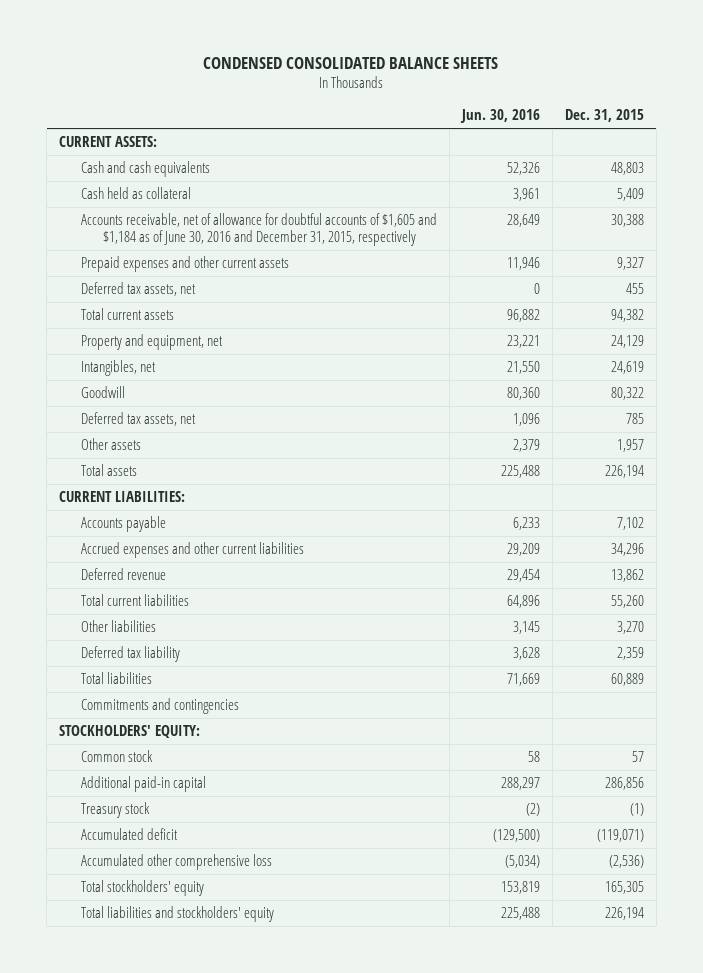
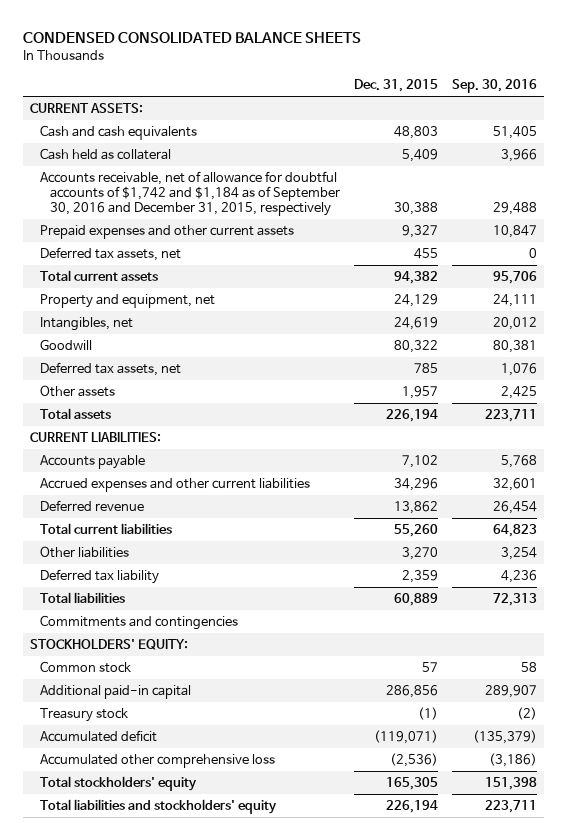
- | Jun. 30, 2016 | Dec. 31, 2015
+ | Dec. 31, 2015 | Sep. 30, 2016
- Accounts receivable, net of allowance for doubtful accounts of $1,605 and $1,184 as of June 30, 2016 and December 31, 2015, respectively | 28,649 | 30,388
+ Accounts receivable, net of allowance for doubtful accounts of $1,742 and $1,184 as of September 30, 2016 and December 31, 2015, respectively | 30,388 | 29,488

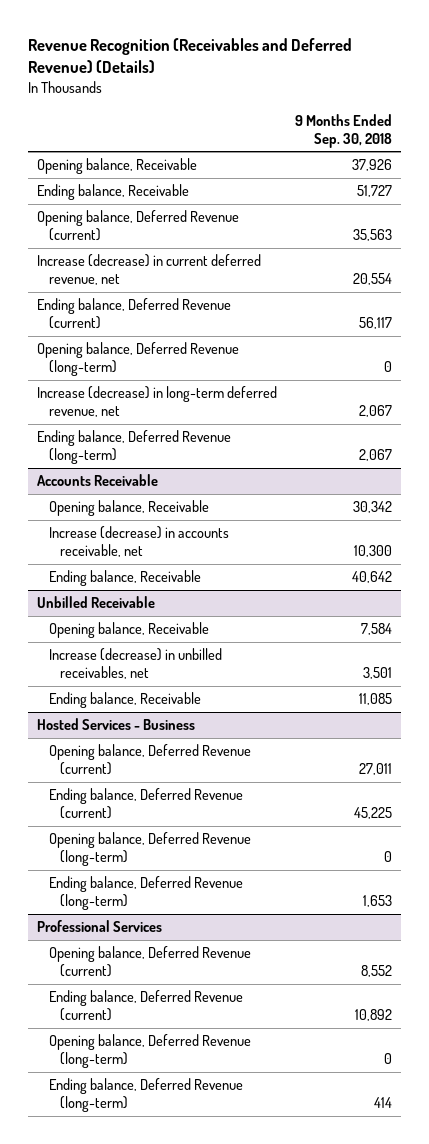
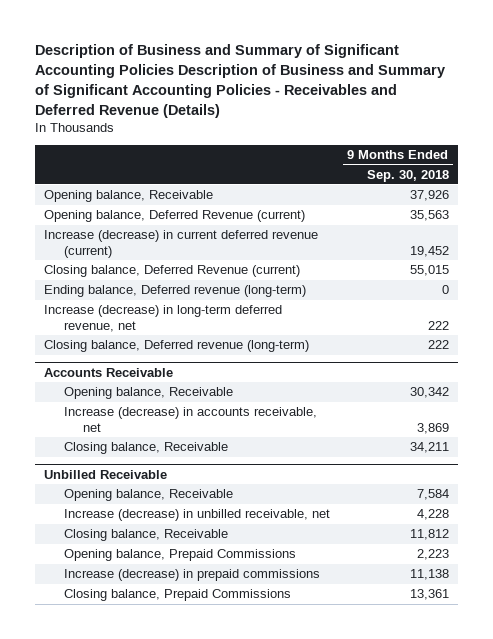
- Revenue Recognition (Receivables and Deferred Revenue) (Details)
+ Description of Business and Summary of Significant Accounting Policies Description of Business and Summary of Significant Accounting Policies - Receivables and Deferred Revenue (Details)
- Ending balance, Receivable | 51,727
- Increase (decrease) in current deferred revenue, net | 20,554
- Ending balance, Deferred Revenue (current) | 56,117
- Opening balance, Deferred Revenue (long-term) | 0
- Increase (decrease) in long-term deferred revenue, net | 2,067
- Ending balance, Deferred Revenue (long-term) | 2,067
+ Increase (decrease) in current deferred revenue (current) | 19,452
+ Closing balance, Deferred Revenue (current) | 55,015
+ Ending balance, Deferred revenue (long-term) | 0
+ Increase (decrease) in long-term deferred revenue, net | 222
+ Closing balance, Deferred revenue (long-term) | 222
@ Accounts Receivable
- Increase (decrease) in accounts receivable, net | 10,300
- Ending balance, Receivable | 40,642
+ Increase (decrease) in accounts receivable, net | 3,869
+ Closing balance, Receivable | 34,211
@ Unbilled Receivable
- Increase (decrease) in unbilled receivables, net | 3,501
- Ending balance, Receivable | 11,085
- Hosted Services - Business
- Opening balance, Deferred Revenue (current) | 27,011
- Ending balance, Deferred Revenue (current) | 45,225
- Opening balance, Deferred Revenue (long-term) | 0
- Ending balance, Deferred Revenue (long-term) | 1,653
- Professional Services
- Opening balance, Deferred Revenue (current) | 8,552
- Ending balance, Deferred Revenue (current) | 10,892
- Opening balance, Deferred Revenue (long-term) | 0
- Ending balance, Deferred Revenue (long-term) | 414
@ Unbilled Receivable
+ Increase (decrease) in unbilled receivable, net | 4,228
+ Closing balance, Receivable | 11,812
+ Opening balance, Prepaid Commissions | 2,223
+ Increase (decrease) in prepaid commissions | 11,138
+ Closing balance, Prepaid Commissions | 13,361

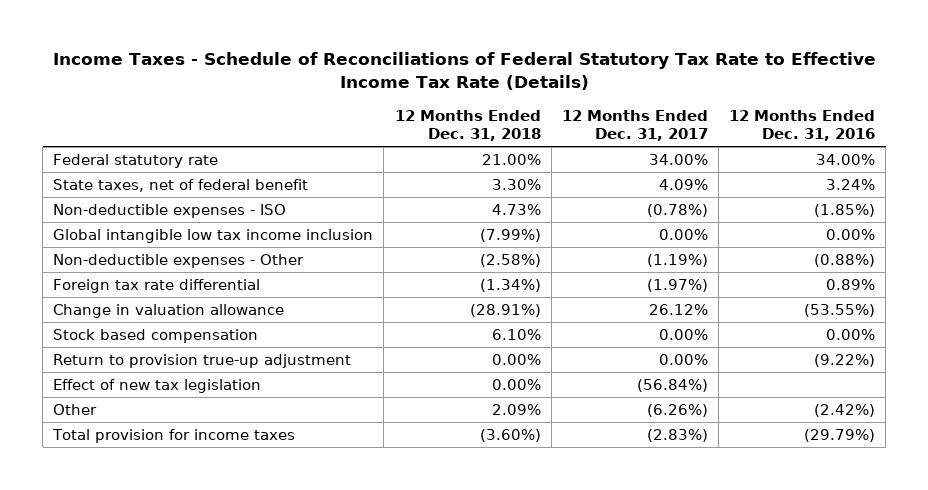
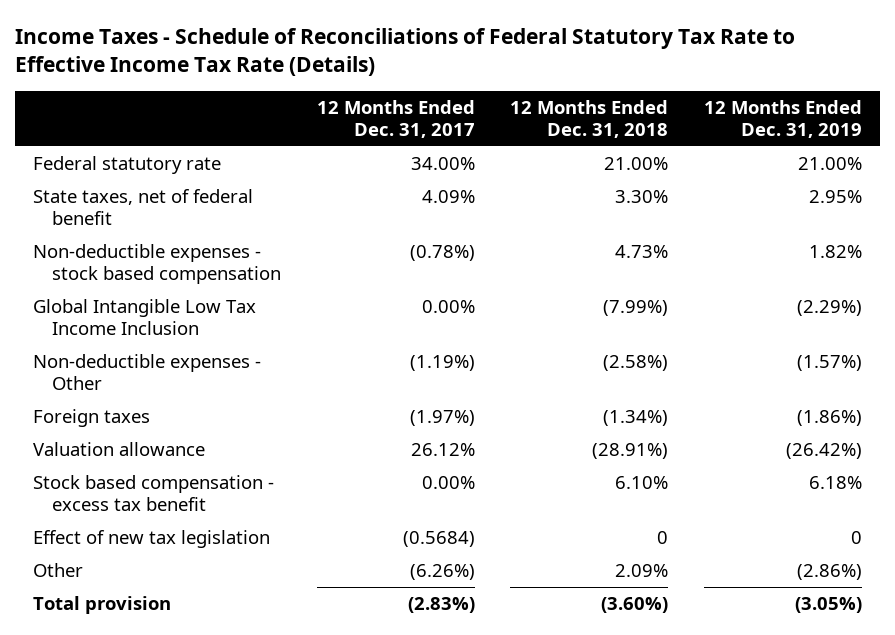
- | 12 Months Ended Dec. 31, 2018 | 12 Months Ended Dec. 31, 2017 | 12 Months Ended Dec. 31, 2016
+ | 12 Months Ended Dec. 31, 2017 | 12 Months Ended Dec. 31, 2018 | 12 Months Ended Dec. 31, 2019
- Non-deductible expenses - ISO | 4.73% | (0.78%) | (1.85%)
- Global intangible low tax income inclusion | (7.99%) | 0.00% | 0.00%
+ Non-deductible expenses - stock based compensation | (0.78%) | 4.73% | 1.82%
+ Global Intangible Low Tax Income Inclusion | 0.00% | (7.99%) | (2.29%)
- Foreign tax rate differential | (1.34%) | (1.97%) | 0.89%
- Change in valuation allowance | (28.91%) | 26.12% | (53.55%)
- Stock based compensation | 6.10% | 0.00% | 0.00%
- Return to provision true-up adjustment | 0.00% | 0.00% | (9.22%)
- Effect of new tax legislation | 0.00% | (56.84%) |
+ Foreign taxes | (1.97%) | (1.34%) | (1.86%)
+ Valuation allowance | 26.12% | (28.91%) | (26.42%)
+ Stock based compensation - excess tax benefit | 0.00% | 6.10% | 6.18%
+ Effect of new tax legislation | (0.5684) | 0 | 0
- Total provision for income taxes | (3.60%) | (2.83%) | (29.79%)
+ Total provision | (2.83%) | (3.60%) | (3.05%)

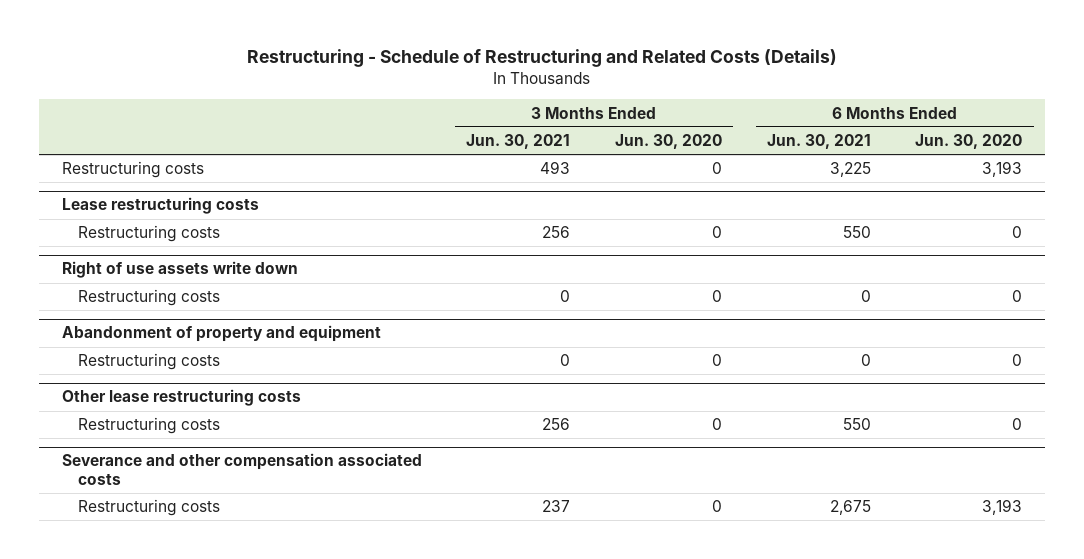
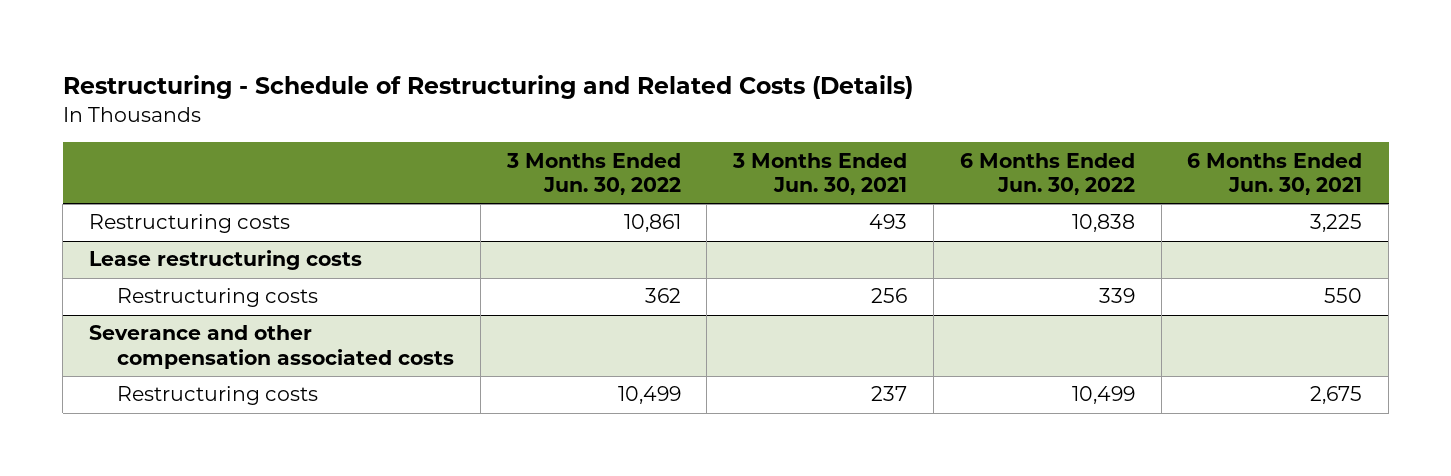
- | 3 Months Ended Jun. 30, 2021 | 3 Months Ended Jun. 30, 2020 | 6 Months Ended Jun. 30, 2021 | 6 Months Ended Jun. 30, 2020
+ | 3 Months Ended Jun. 30, 2022 | 3 Months Ended Jun. 30, 2021 | 6 Months Ended Jun. 30, 2022 | 6 Months Ended Jun. 30, 2021
- Right of use assets write down
- Restructuring costs | 0 | 0 | 0 | 0
- Abandonment of property and equipment
- Restructuring costs | 0 | 0 | 0 | 0
- Other lease restructuring costs
- Restructuring costs | 256 | 0 | 550 | 0

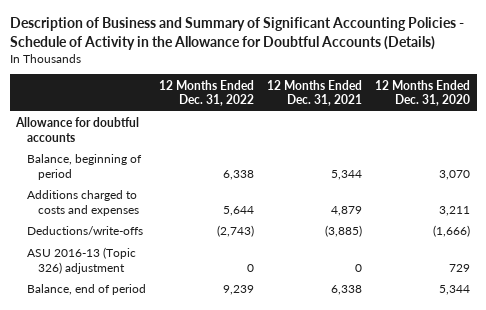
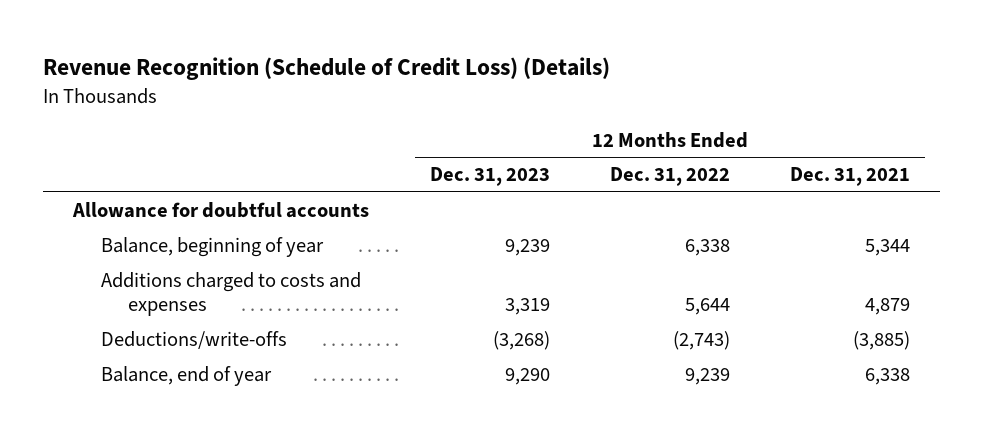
- Description of Business and Summary of Significant Accounting Policies - Schedule of Activity in the Allowance for Doubtful Accounts (Details)
+ Revenue Recognition (Schedule of Credit Loss) (Details)
- | 12 Months Ended Dec. 31, 2022 | 12 Months Ended Dec. 31, 2021 | 12 Months Ended Dec. 31, 2020
+ | 12 Months Ended Dec. 31, 2023 | 12 Months Ended Dec. 31, 2022 | 12 Months Ended Dec. 31, 2021
- Balance, beginning of period | 6,338 | 5,344 | 3,070
+ Balance, beginning of year | 9,239 | 6,338 | 5,344
- ASU 2016-13 (Topic 326) adjustment | 0 | 0 | 729
- Balance, end of period | 9,239 | 6,338 | 5,344
+ Balance, end of year | 9,290 | 9,239 | 6,338

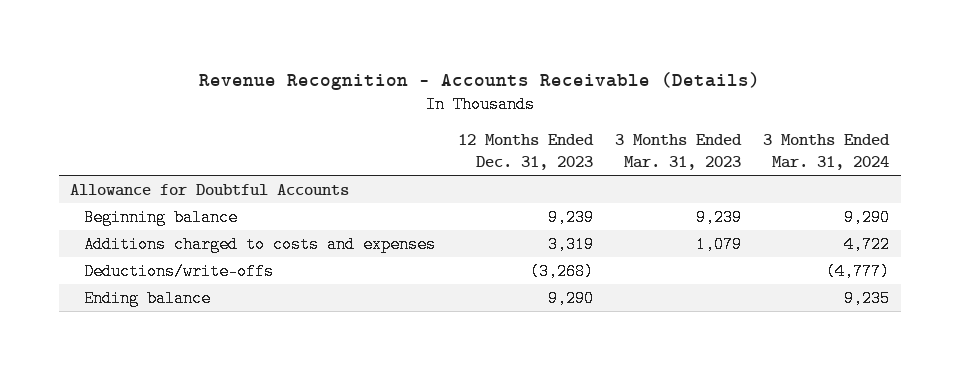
- Revenue Recognition (Schedule of Credit Loss) (Details)
+ Revenue Recognition - Accounts Receivable (Details)
- | 12 Months Ended Dec. 31, 2023 | 12 Months Ended Dec. 31, 2022 | 12 Months Ended Dec. 31, 2021
+ | 12 Months Ended Dec. 31, 2023 | 3 Months Ended Mar. 31, 2023 | 3 Months Ended Mar. 31, 2024
- Allowance for doubtful accounts
- Balance, beginning of year | 9,239 | 6,338 | 5,344
+ Allowance for Doubtful Accounts
+ Beginning balance | 9,239 | 9,239 | 9,290
- Balance, end of year | 9,290 | 9,239 | 6,338
+ Ending balance | 9,290 | | 9,235

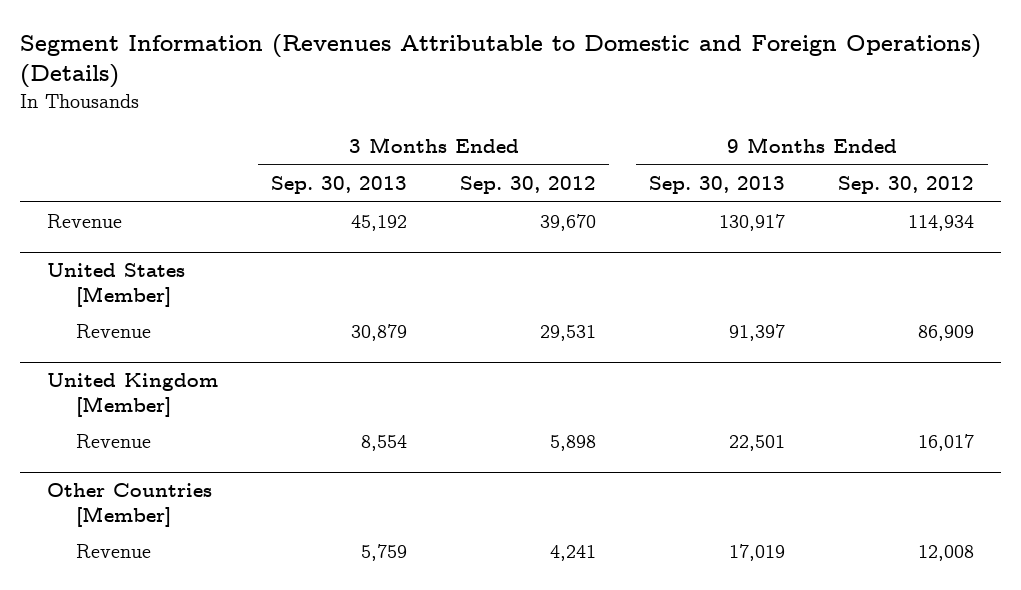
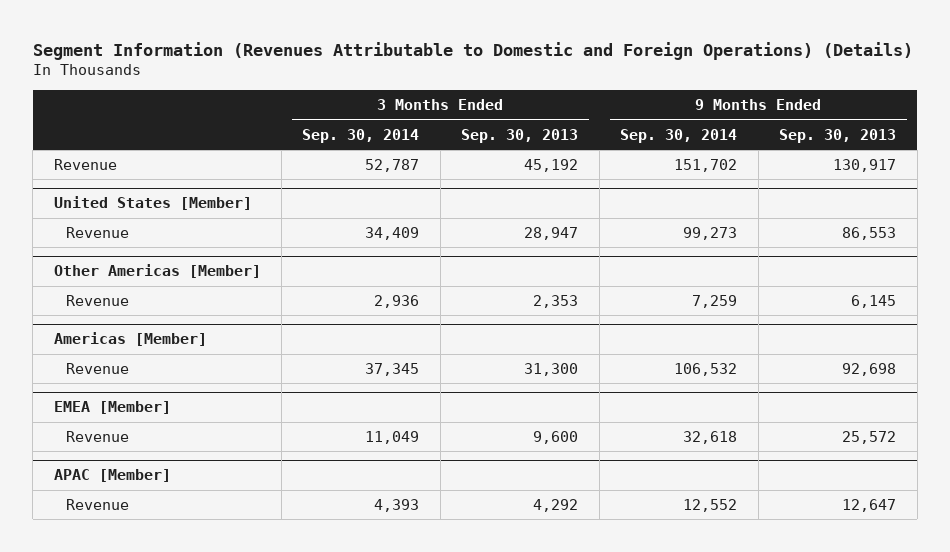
- | 3 Months Ended Sep. 30, 2013 | 3 Months Ended Sep. 30, 2012 | 9 Months Ended Sep. 30, 2013 | 9 Months Ended Sep. 30, 2012
+ | 3 Months Ended Sep. 30, 2014 | 3 Months Ended Sep. 30, 2013 | 9 Months Ended Sep. 30, 2014 | 9 Months Ended Sep. 30, 2013
@ United States [Member]
- Revenue | 30,879 | 29,531 | 91,397 | 86,909
- United Kingdom [Member]
- Revenue | 8,554 | 5,898 | 22,501 | 16,017
- Other Countries [Member]
- Revenue | 5,759 | 4,241 | 17,019 | 12,008
@ United States [Member]
+ Revenue | 34,409 | 28,947 | 99,273 | 86,553
+ Other Americas [Member]
+ Revenue | 2,936 | 2,353 | 7,259 | 6,145
+ Americas [Member]
+ Revenue | 37,345 | 31,300 | 106,532 | 92,698
+ EMEA [Member]
+ Revenue | 11,049 | 9,600 | 32,618 | 25,572
+ APAC [Member]
+ Revenue | 4,393 | 4,292 | 12,552 | 12,647

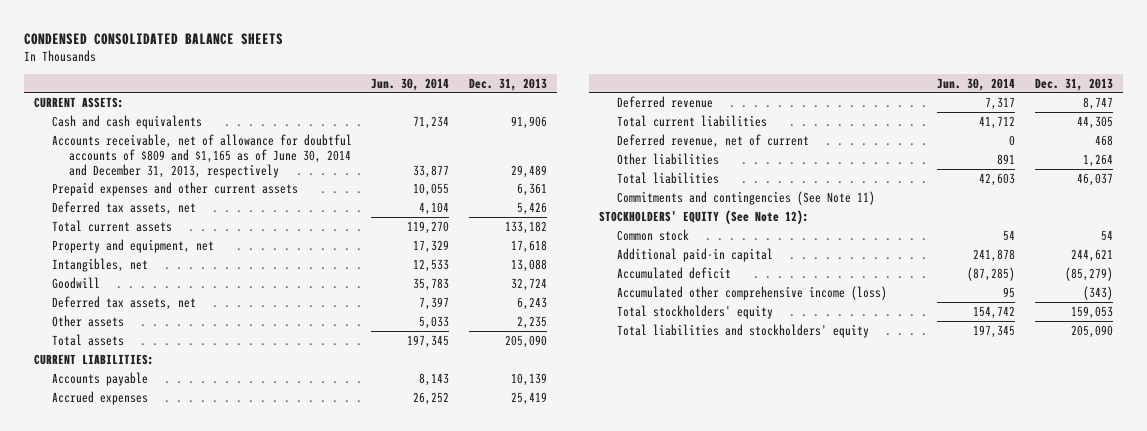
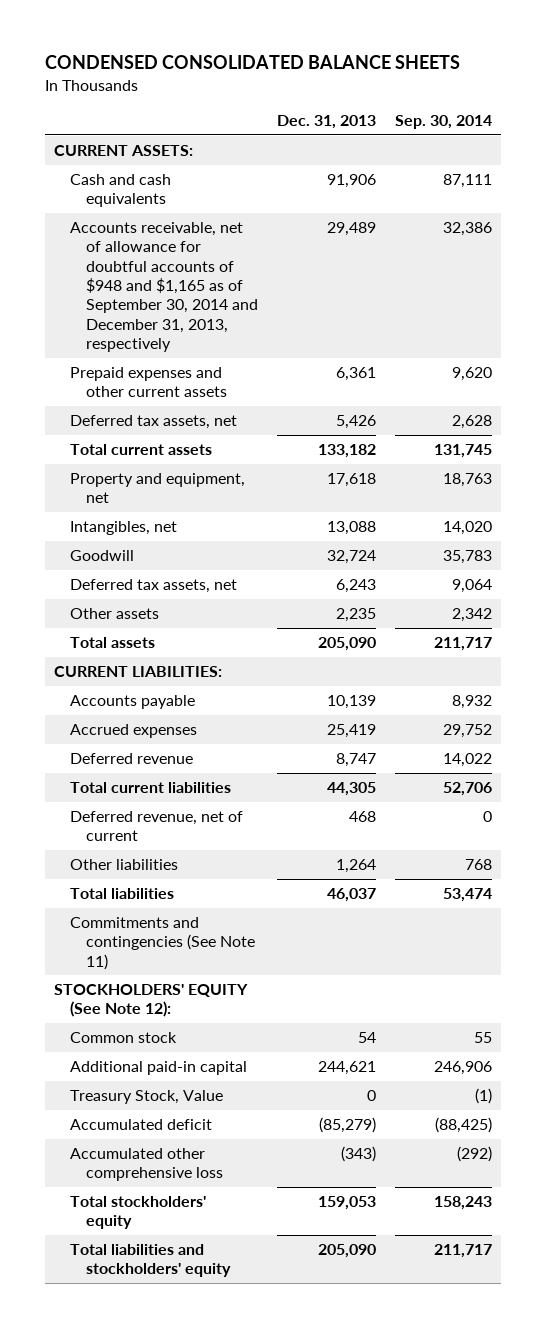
- | Jun. 30, 2014 | Dec. 31, 2013
+ | Dec. 31, 2013 | Sep. 30, 2014
- Accounts receivable, net of allowance for doubtful accounts of $809 and $1,165 as of June 30, 2014 and December 31, 2013, respectively | 33,877 | 29,489
+ Accounts receivable, net of allowance for doubtful accounts of $948 and $1,165 as of September 30, 2014 and December 31, 2013, respectively | 29,489 | 32,386
+ Treasury Stock, Value | 0 | (1)
- Accumulated other comprehensive income (loss) | 95 | (343)
+ Accumulated other comprehensive loss | (343) | (292)

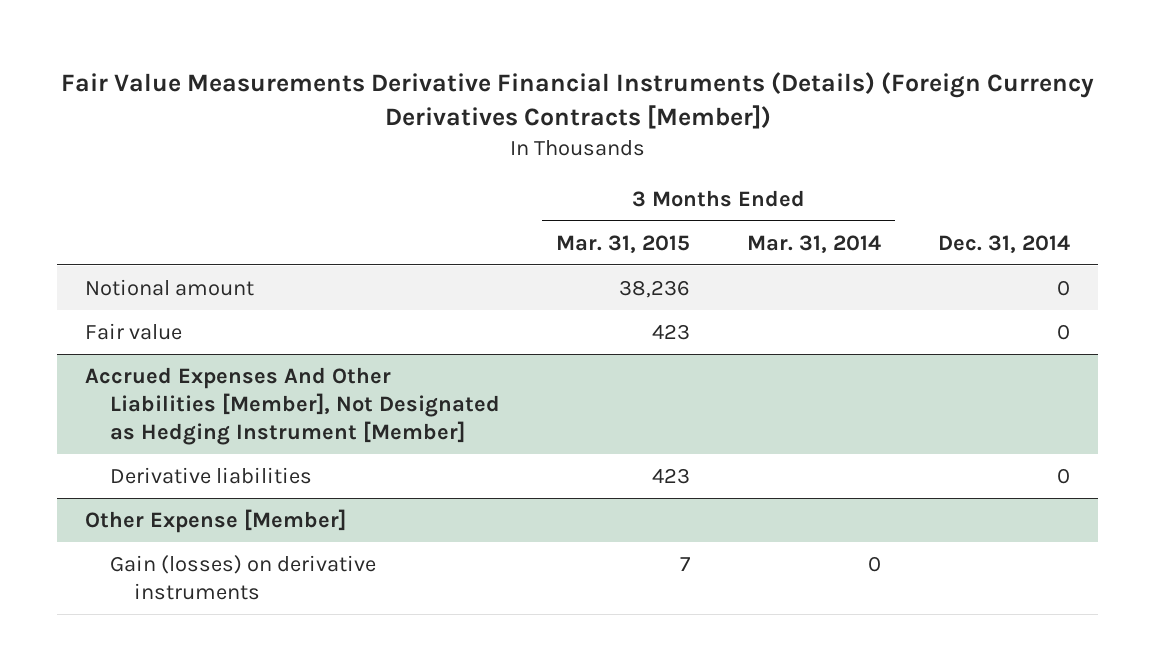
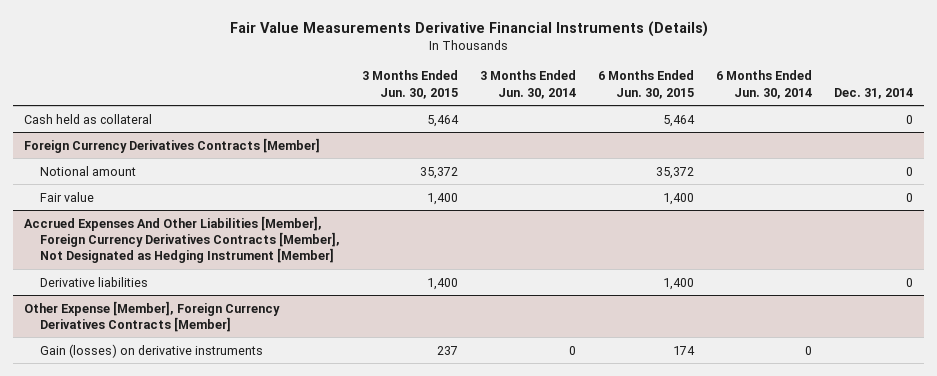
- Fair Value Measurements Derivative Financial Instruments (Details) (Foreign Currency Derivatives Contracts [Member])
+ Fair Value Measurements Derivative Financial Instruments (Details)
- | 3 Months Ended Mar. 31, 2015 | 3 Months Ended Mar. 31, 2014 | Dec. 31, 2014
+ | 3 Months Ended Jun. 30, 2015 | 3 Months Ended Jun. 30, 2014 | 6 Months Ended Jun. 30, 2015 | 6 Months Ended Jun. 30, 2014 | Dec. 31, 2014
+ Cash held as collateral | 5,464 | | 5,464 | | 0
+ Foreign Currency Derivatives Contracts [Member]
- Accrued Expenses And Other Liabilities [Member], Not Designated as Hedging Instrument [Member]
+ Accrued Expenses And Other Liabilities [Member], Foreign Currency Derivatives Contracts [Member], Not Designated as Hedging Instrument [Member]
- Other Expense [Member]
+ Other Expense [Member], Foreign Currency Derivatives Contracts [Member]

